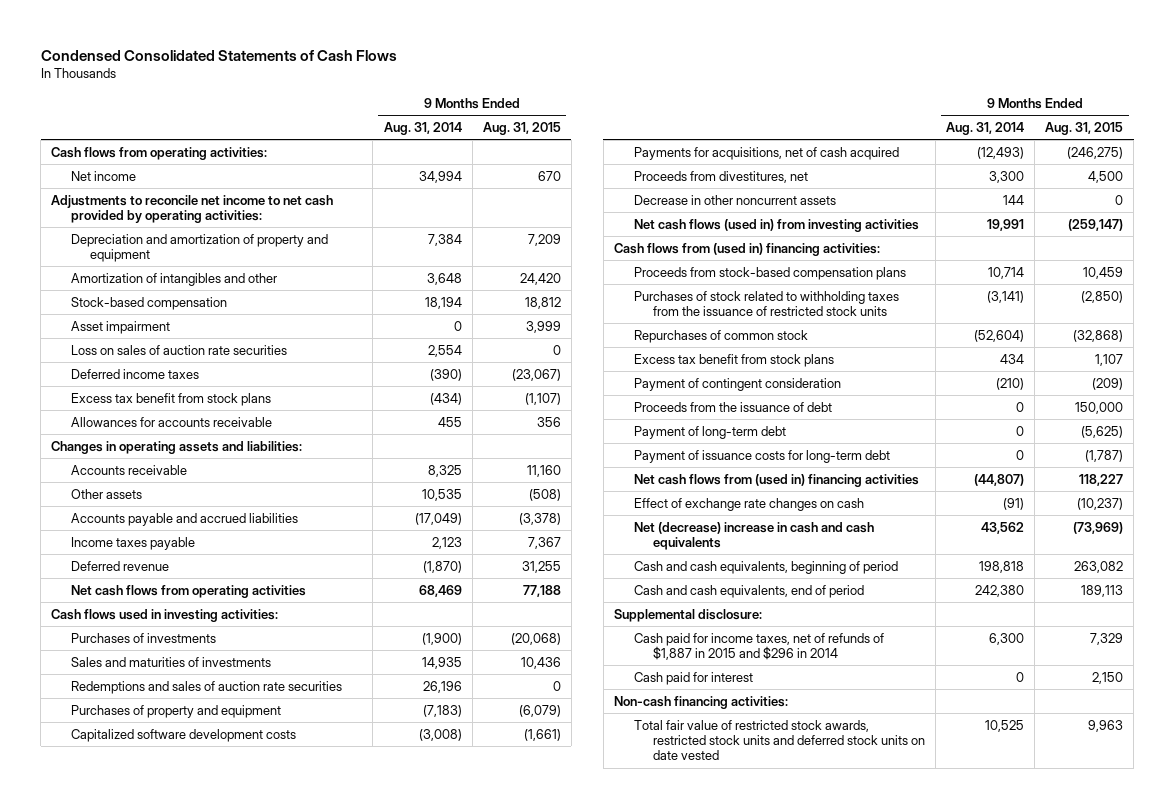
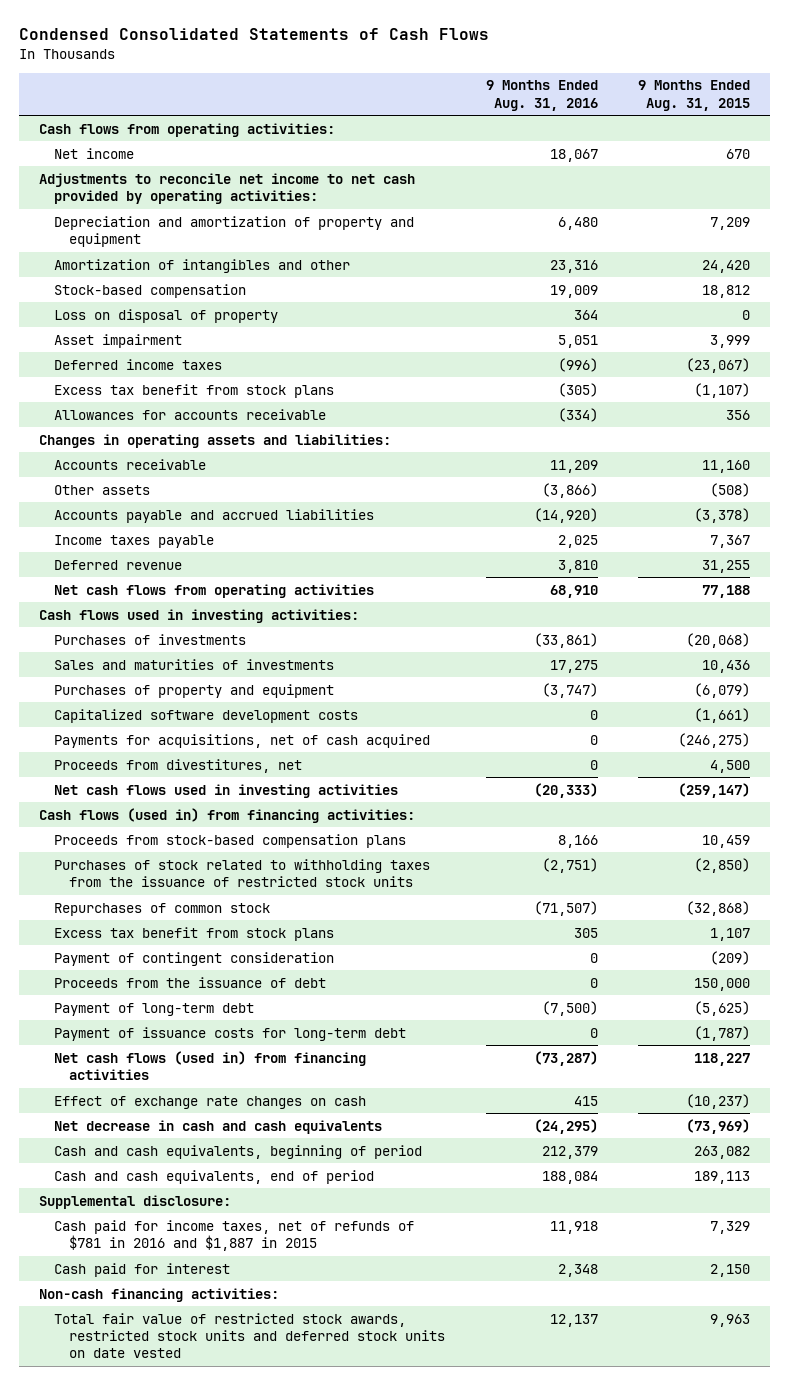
- | 9 Months Ended Aug. 31, 2014 | 9 Months Ended Aug. 31, 2015
+ | 9 Months Ended Aug. 31, 2016 | 9 Months Ended Aug. 31, 2015
+ Loss on disposal of property | 364 | 0
- Loss on sales of auction rate securities | 2,554 | 0
- Redemptions and sales of auction rate securities | 26,196 | 0
- Decrease in other noncurrent assets | 144 | 0
- Net cash flows (used in) from investing activities | 19,991 | (259,147)
- Cash flows from (used in) financing activities:
+ Net cash flows used in investing activities | (20,333) | (259,147)
+ Cash flows (used in) from financing activities:
- Net cash flows from (used in) financing activities | (44,807) | 118,227
+ Net cash flows (used in) from financing activities | (73,287) | 118,227
- Net (decrease) increase in cash and cash equivalents | 43,562 | (73,969)
+ Net decrease in cash and cash equivalents | (24,295) | (73,969)
- Cash paid for income taxes, net of refunds of $1,887 in 2015 and $296 in 2014 | 6,300 | 7,329
+ Cash paid for income taxes, net of refunds of $781 in 2016 and $1,887 in 2015 | 11,918 | 7,329

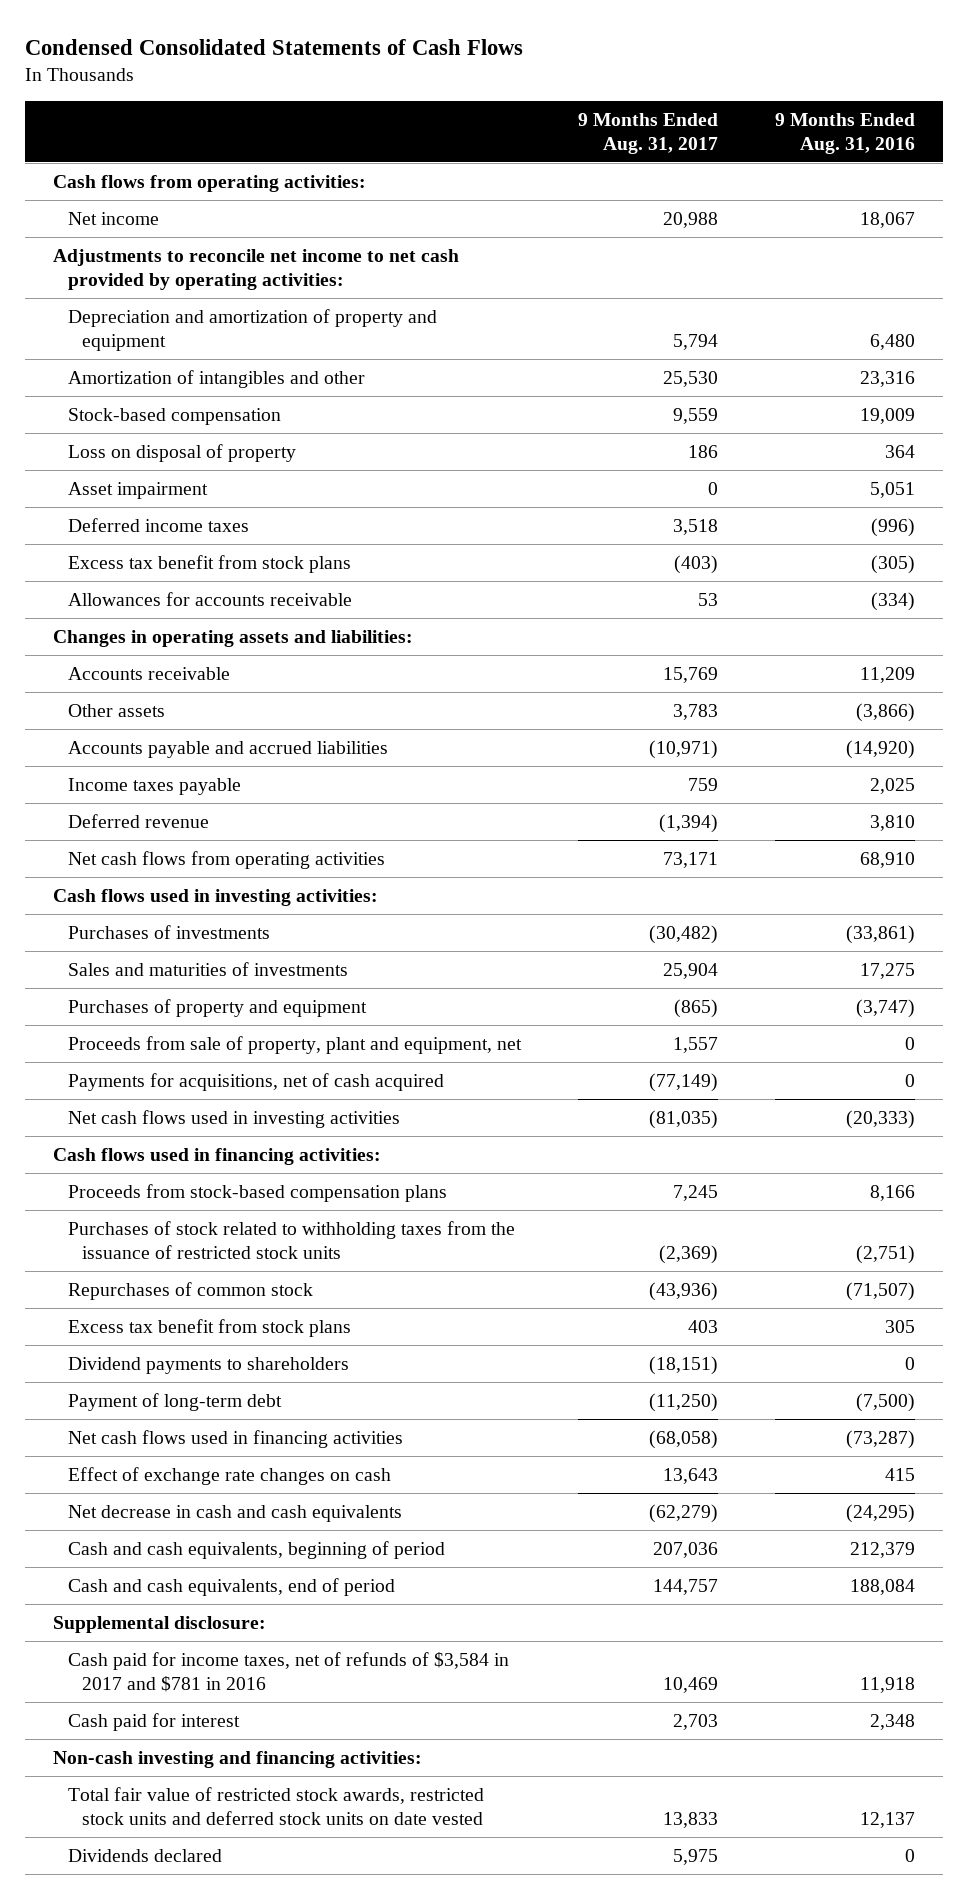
- | 9 Months Ended Aug. 31, 2016 | 9 Months Ended Aug. 31, 2015
+ | 9 Months Ended Aug. 31, 2017 | 9 Months Ended Aug. 31, 2016
- Capitalized software development costs | 0 | (1,661)
+ Proceeds from sale of property, plant and equipment, net | 1,557 | 0
- Proceeds from divestitures, net | 0 | 4,500
- Cash flows (used in) from financing activities:
+ Cash flows used in financing activities:
- Payment of contingent consideration | 0 | (209)
- Proceeds from the issuance of debt | 0 | 150,000
+ Dividend payments to shareholders | (18,151) | 0
- Payment of issuance costs for long-term debt | 0 | (1,787)
- Net cash flows (used in) from financing activities | (73,287) | 118,227
+ Net cash flows used in financing activities | (68,058) | (73,287)
- Cash paid for income taxes, net of refunds of $781 in 2016 and $1,887 in 2015 | 11,918 | 7,329
+ Cash paid for income taxes, net of refunds of $3,584 in 2017 and $781 in 2016 | 10,469 | 11,918
- Non-cash financing activities:
+ Non-cash investing and financing activities:
+ Dividends declared | 5,975 | 0

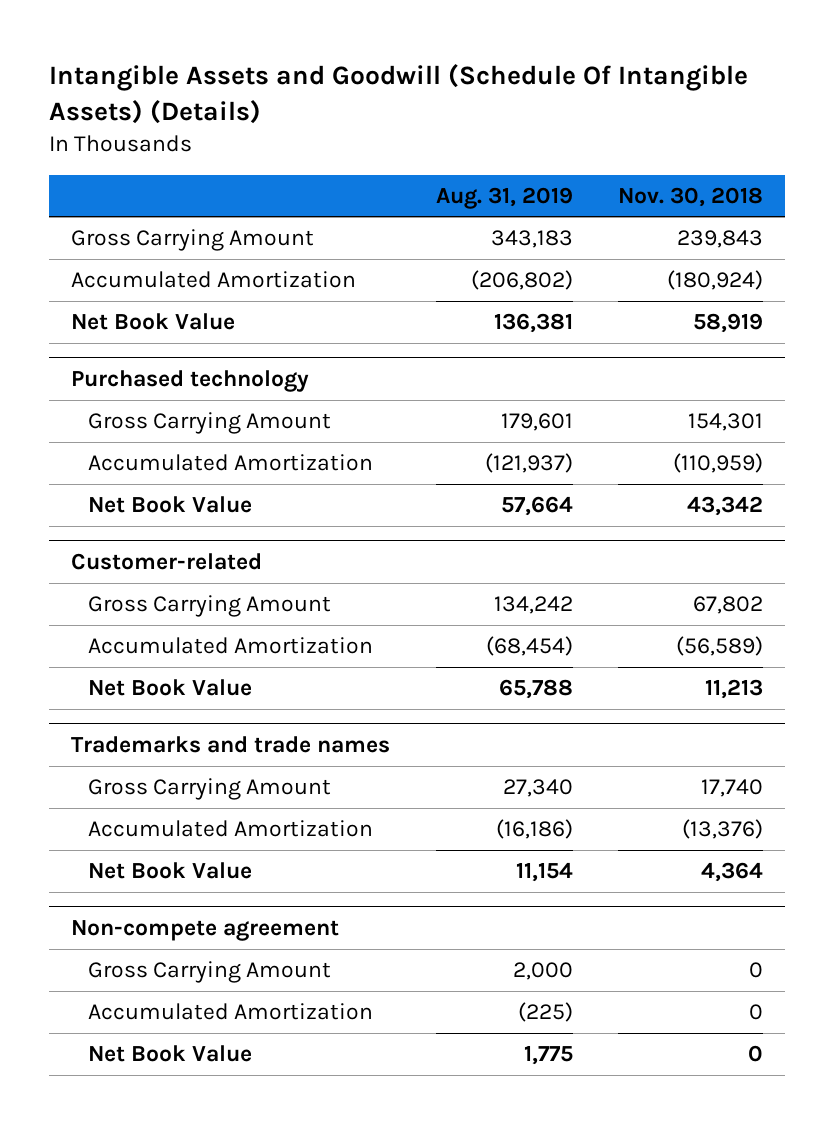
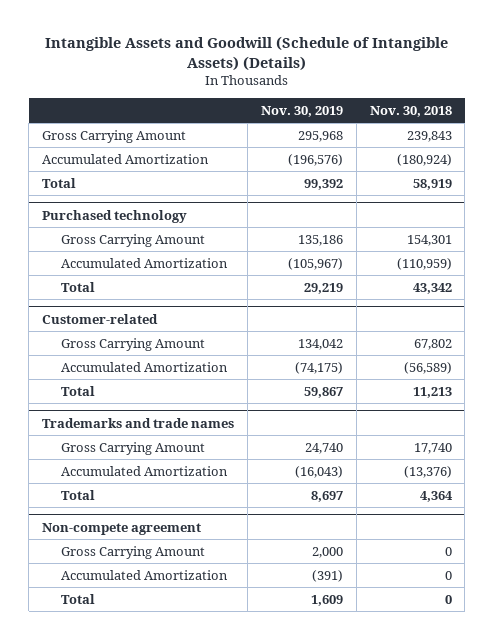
- Intangible Assets and Goodwill (Schedule Of Intangible Assets) (Details)
+ Intangible Assets and Goodwill (Schedule of Intangible Assets) (Details)
- | Aug. 31, 2019 | Nov. 30, 2018
+ | Nov. 30, 2019 | Nov. 30, 2018
- Net Book Value | 136,381 | 58,919
+ Total | 99,392 | 58,919
@ Purchased technology
- Net Book Value | 57,664 | 43,342
+ Total | 29,219 | 43,342
@ Customer-related
- Net Book Value | 65,788 | 11,213
+ Total | 59,867 | 11,213
@ Trademarks and trade names
- Net Book Value | 11,154 | 4,364
+ Total | 8,697 | 4,364
@ Non-compete agreement
- Net Book Value | 1,775 | 0
+ Total | 1,609 | 0

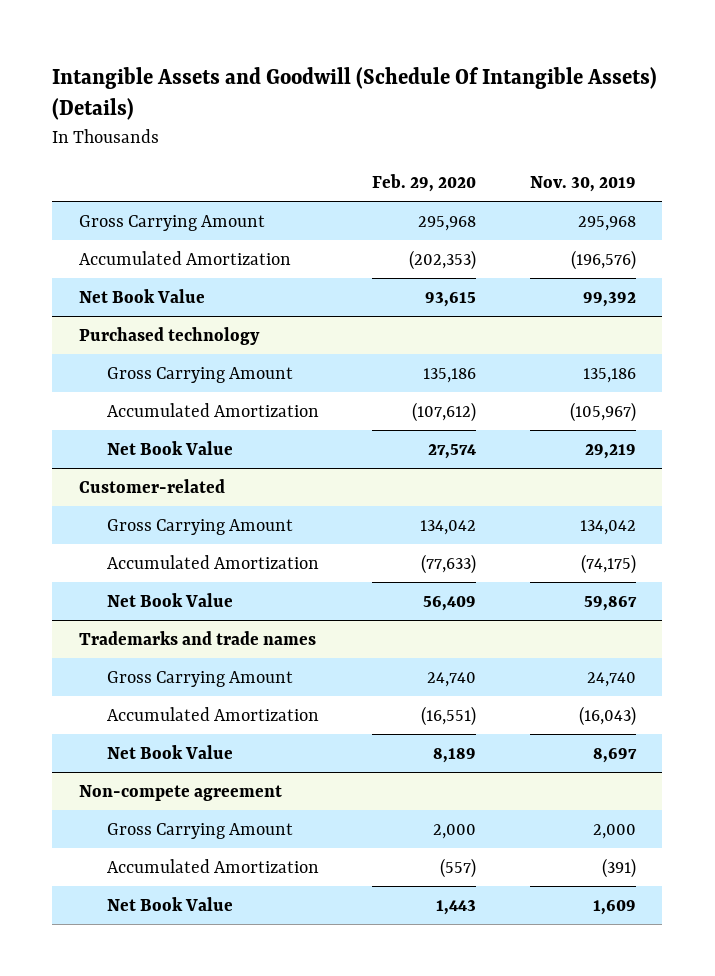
- Intangible Assets and Goodwill (Schedule of Intangible Assets) (Details)
+ Intangible Assets and Goodwill (Schedule Of Intangible Assets) (Details)
- | Nov. 30, 2019 | Nov. 30, 2018
+ | Feb. 29, 2020 | Nov. 30, 2019
- Total | 99,392 | 58,919
+ Net Book Value | 93,615 | 99,392
@ Purchased technology
- Total | 29,219 | 43,342
+ Net Book Value | 27,574 | 29,219
@ Customer-related
- Total | 59,867 | 11,213
+ Net Book Value | 56,409 | 59,867
@ Trademarks and trade names
- Total | 8,697 | 4,364
+ Net Book Value | 8,189 | 8,697
@ Non-compete agreement
- Total | 1,609 | 0
+ Net Book Value | 1,443 | 1,609

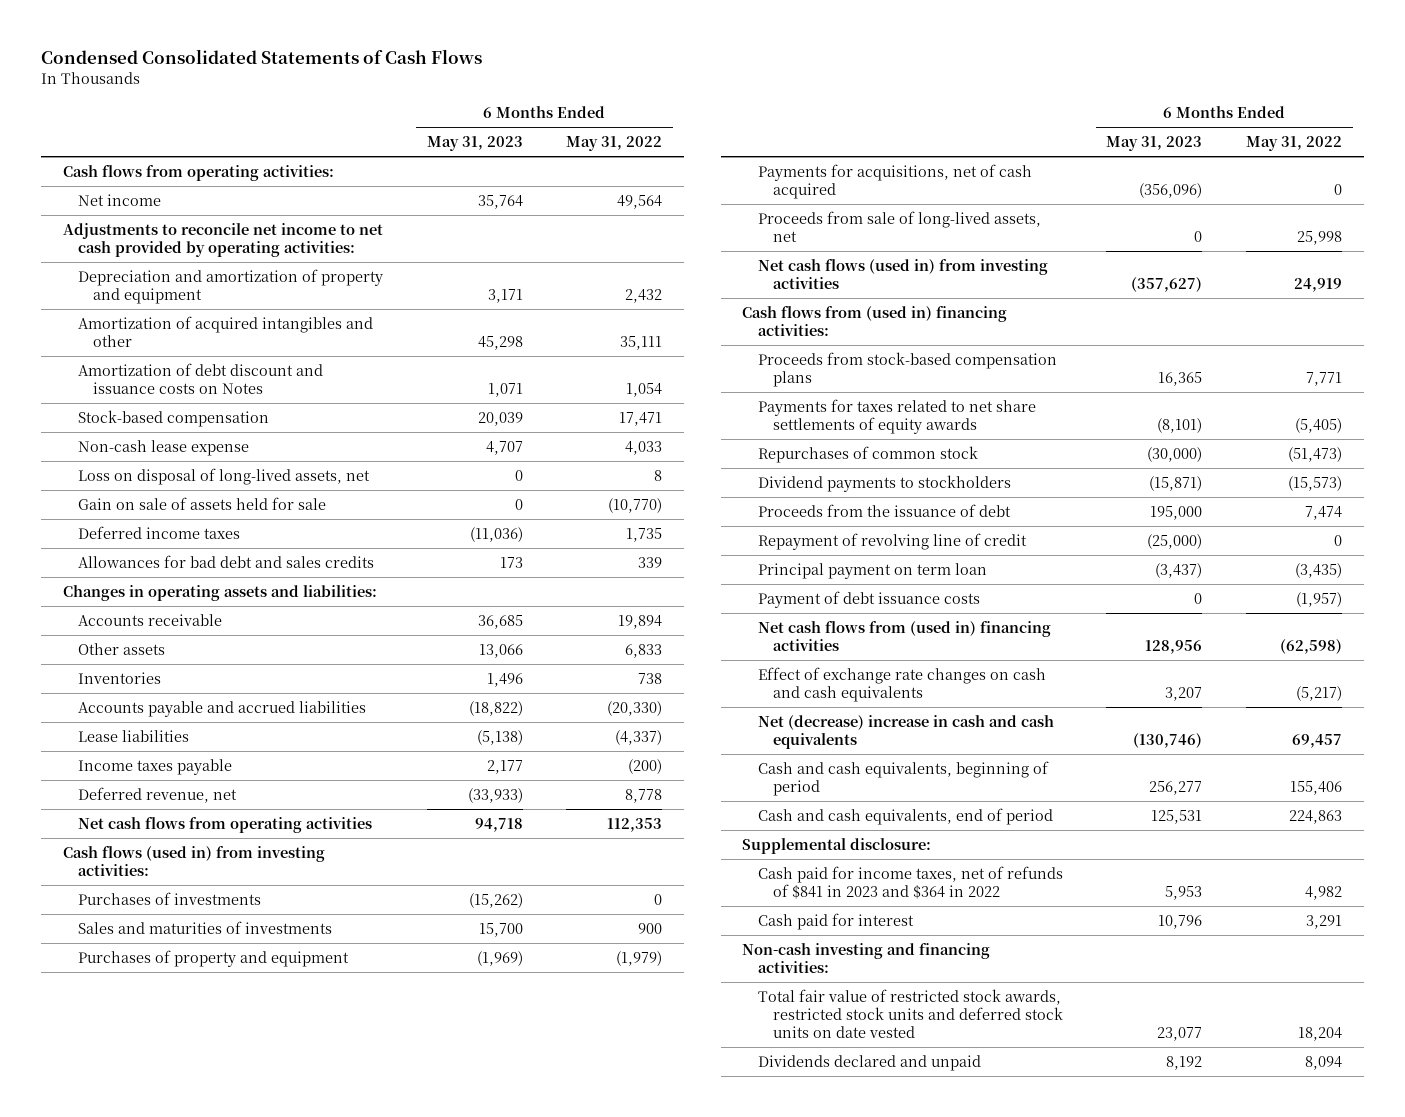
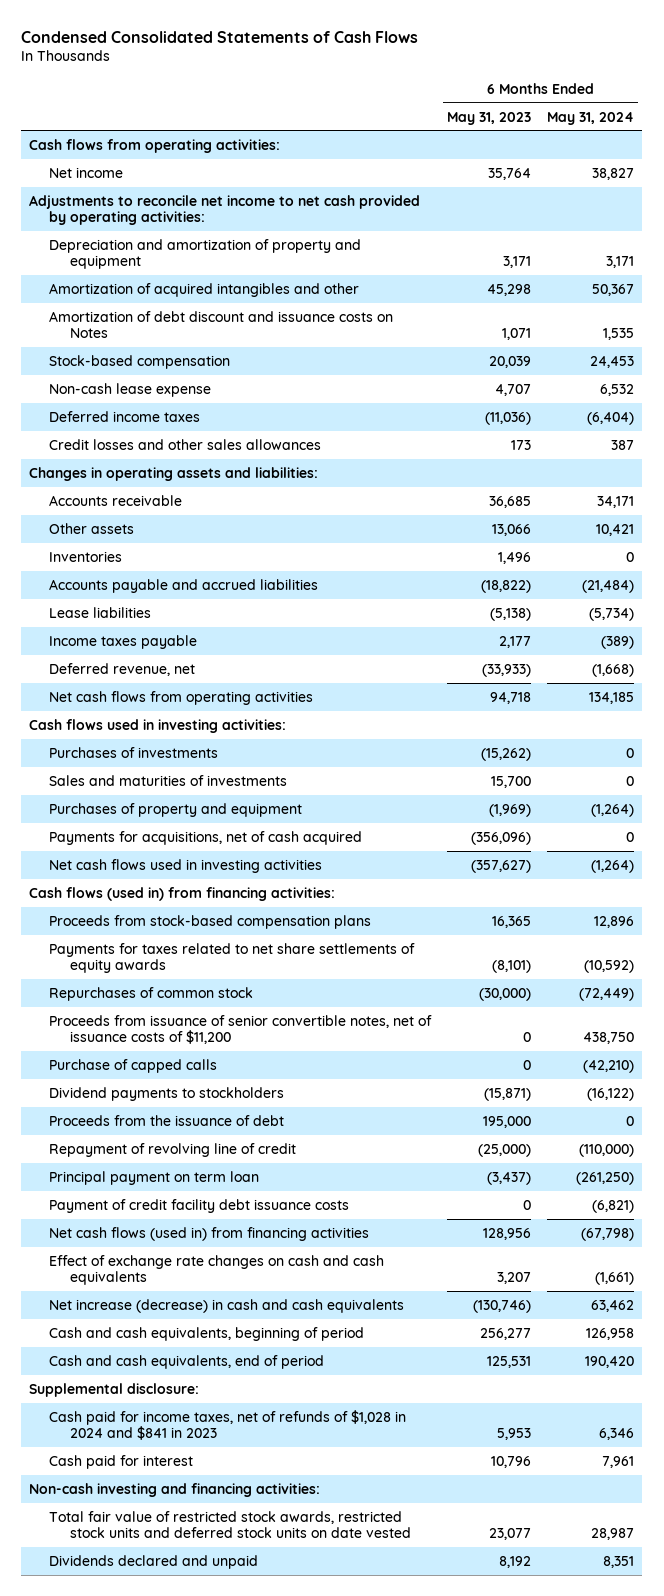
- | 6 Months Ended May 31, 2023 | 6 Months Ended May 31, 2022
+ | 6 Months Ended May 31, 2023 | 6 Months Ended May 31, 2024
- Loss on disposal of long-lived assets, net | 0 | 8
- Gain on sale of assets held for sale | 0 | (10,770)
- Allowances for bad debt and sales credits | 173 | 339
+ Credit losses and other sales allowances | 173 | 387
- Cash flows (used in) from investing activities:
+ Cash flows used in investing activities:
- Proceeds from sale of long-lived assets, net | 0 | 25,998
- Net cash flows (used in) from investing activities | (357,627) | 24,919
- Cash flows from (used in) financing activities:
+ Net cash flows used in investing activities | (357,627) | (1,264)
+ Cash flows (used in) from financing activities:
+ Proceeds from issuance of senior convertible notes, net of issuance costs of $11,200 | 0 | 438,750
+ Purchase of capped calls | 0 | (42,210)
- Payment of debt issuance costs | 0 | (1,957)
- Net cash flows from (used in) financing activities | 128,956 | (62,598)
+ Payment of credit facility debt issuance costs | 0 | (6,821)
+ Net cash flows (used in) from financing activities | 128,956 | (67,798)
- Net (decrease) increase in cash and cash equivalents | (130,746) | 69,457
+ Net increase (decrease) in cash and cash equivalents | (130,746) | 63,462
- Cash paid for income taxes, net of refunds of $841 in 2023 and $364 in 2022 | 5,953 | 4,982
+ Cash paid for income taxes, net of refunds of $1,028 in 2024 and $841 in 2023 | 5,953 | 6,346

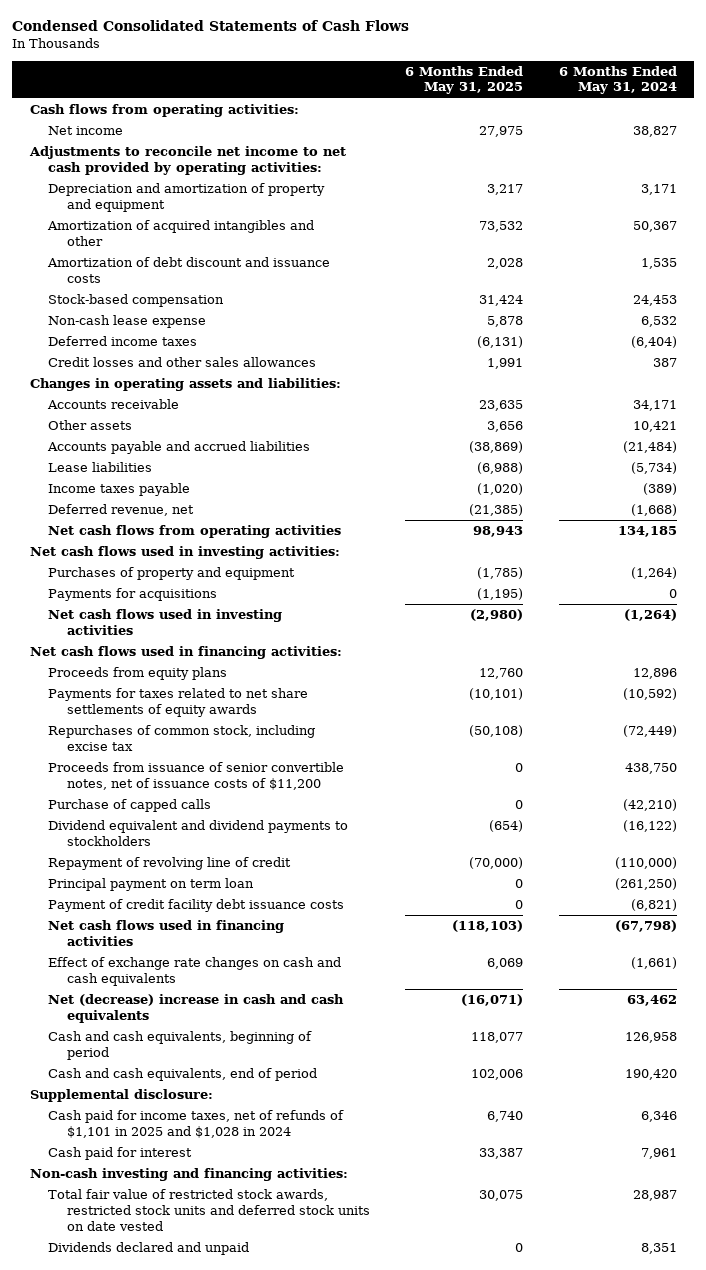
- | 6 Months Ended May 31, 2023 | 6 Months Ended May 31, 2024
+ | 6 Months Ended May 31, 2025 | 6 Months Ended May 31, 2024
- Amortization of debt discount and issuance costs on Notes | 1,071 | 1,535
+ Amortization of debt discount and issuance costs | 2,028 | 1,535
- Inventories | 1,496 | 0
- Cash flows used in investing activities:
- Purchases of investments | (15,262) | 0
- Sales and maturities of investments | 15,700 | 0
+ Net cash flows used in investing activities:
- Payments for acquisitions, net of cash acquired | (356,096) | 0
+ Payments for acquisitions | (1,195) | 0
- Cash flows (used in) from financing activities:
- Proceeds from stock-based compensation plans | 16,365 | 12,896
+ Net cash flows used in financing activities:
+ Proceeds from equity plans | 12,760 | 12,896
- Repurchases of common stock | (30,000) | (72,449)
+ Repurchases of common stock, including excise tax | (50,108) | (72,449)
- Dividend payments to stockholders | (15,871) | (16,122)
- Proceeds from the issuance of debt | 195,000 | 0
+ Dividend equivalent and dividend payments to stockholders | (654) | (16,122)
- Net cash flows (used in) from financing activities | 128,956 | (67,798)
+ Net cash flows used in financing activities | (118,103) | (67,798)
- Net increase (decrease) in cash and cash equivalents | (130,746) | 63,462
+ Net (decrease) increase in cash and cash equivalents | (16,071) | 63,462
- Cash paid for income taxes, net of refunds of $1,028 in 2024 and $841 in 2023 | 5,953 | 6,346
+ Cash paid for income taxes, net of refunds of $1,101 in 2025 and $1,028 in 2024 | 6,740 | 6,346

